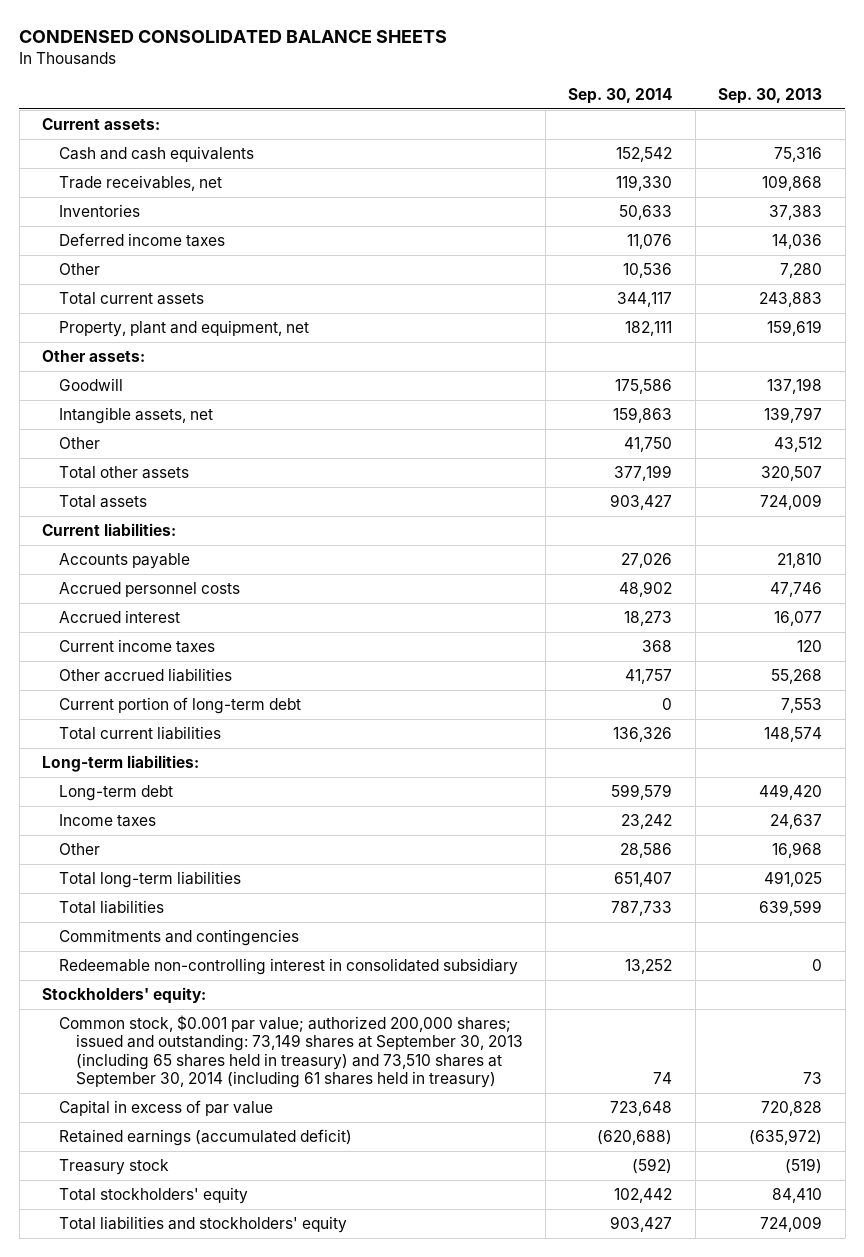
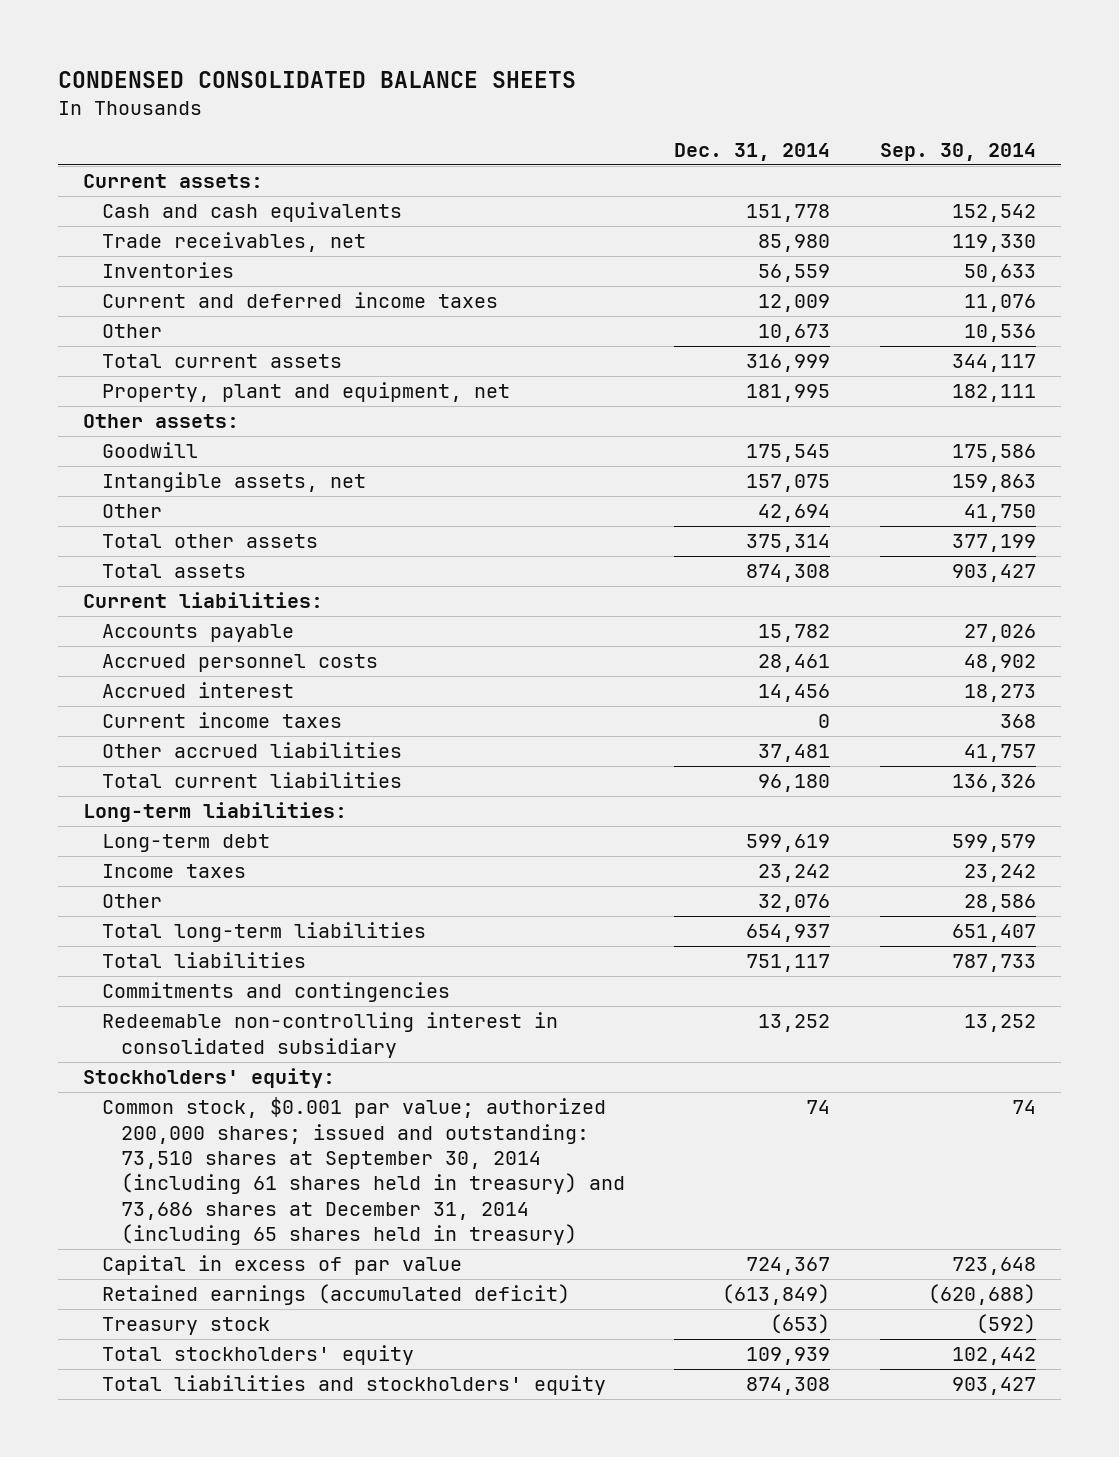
- | Sep. 30, 2014 | Sep. 30, 2013
+ | Dec. 31, 2014 | Sep. 30, 2014
- Deferred income taxes | 11,076 | 14,036
+ Current and deferred income taxes | 12,009 | 11,076
- Current portion of long-term debt | 0 | 7,553
- Common stock, $0.001 par value; authorized 200,000 shares; issued and outstanding: 73,149 shares at September 30, 2013 (including 65 shares held in treasury) and 73,510 shares at September 30, 2014 (including 61 shares held in treasury) | 74 | 73
+ Common stock, $0.001 par value; authorized 200,000 shares; issued and outstanding: 73,510 shares at September 30, 2014 (including 61 shares held in treasury) and 73,686 shares at December 31, 2014 (including 65 shares held in treasury) | 74 | 74

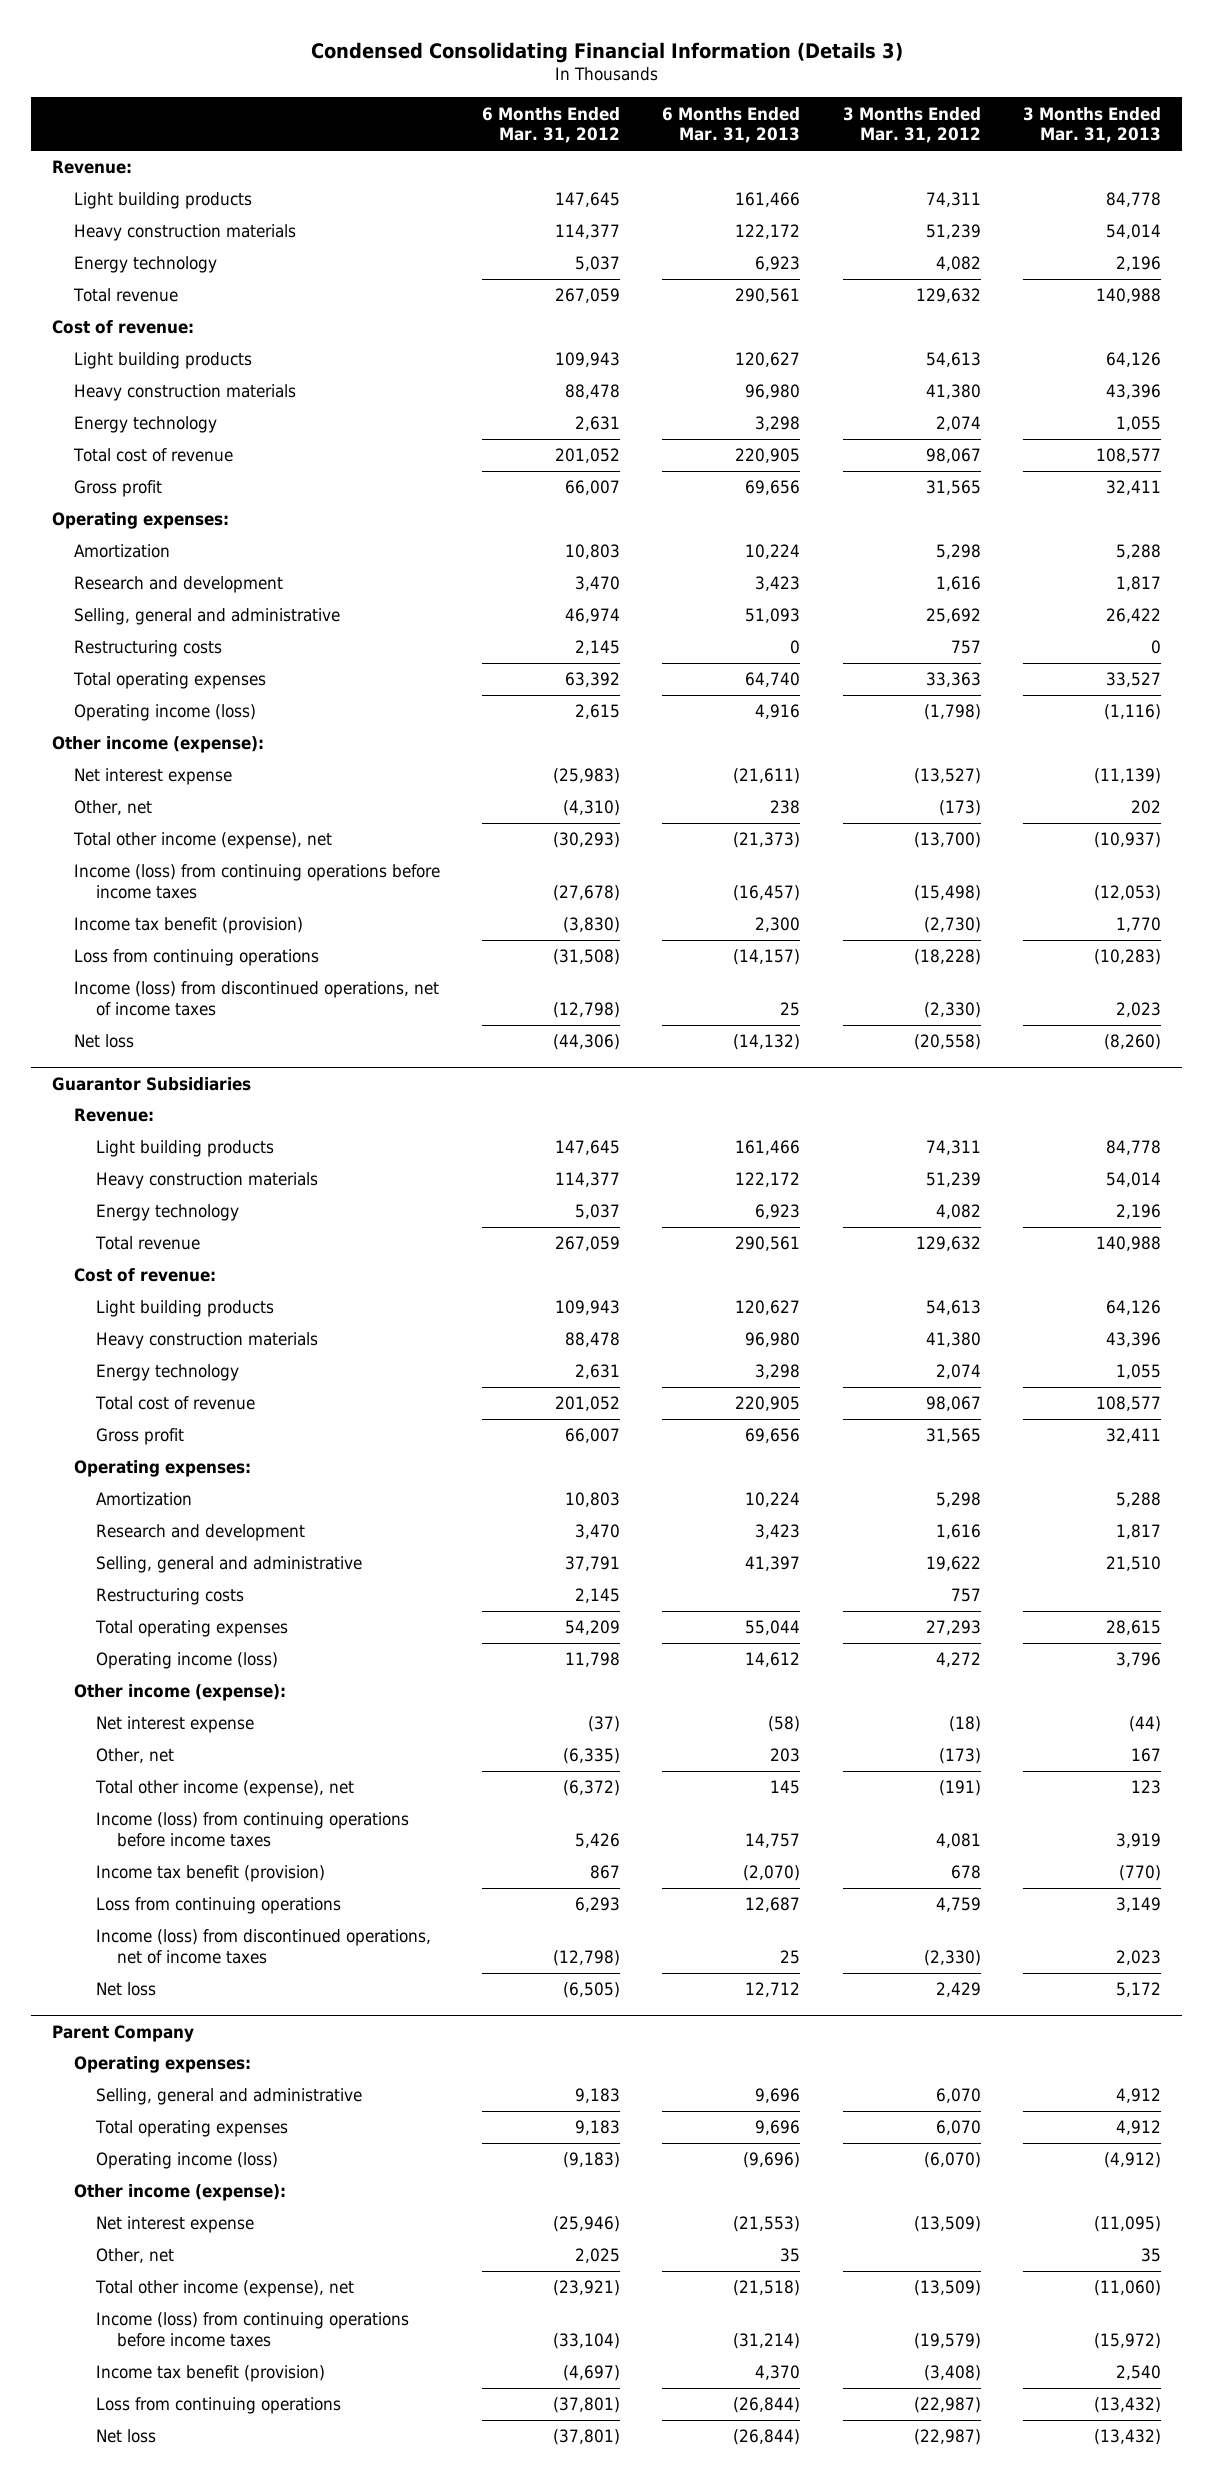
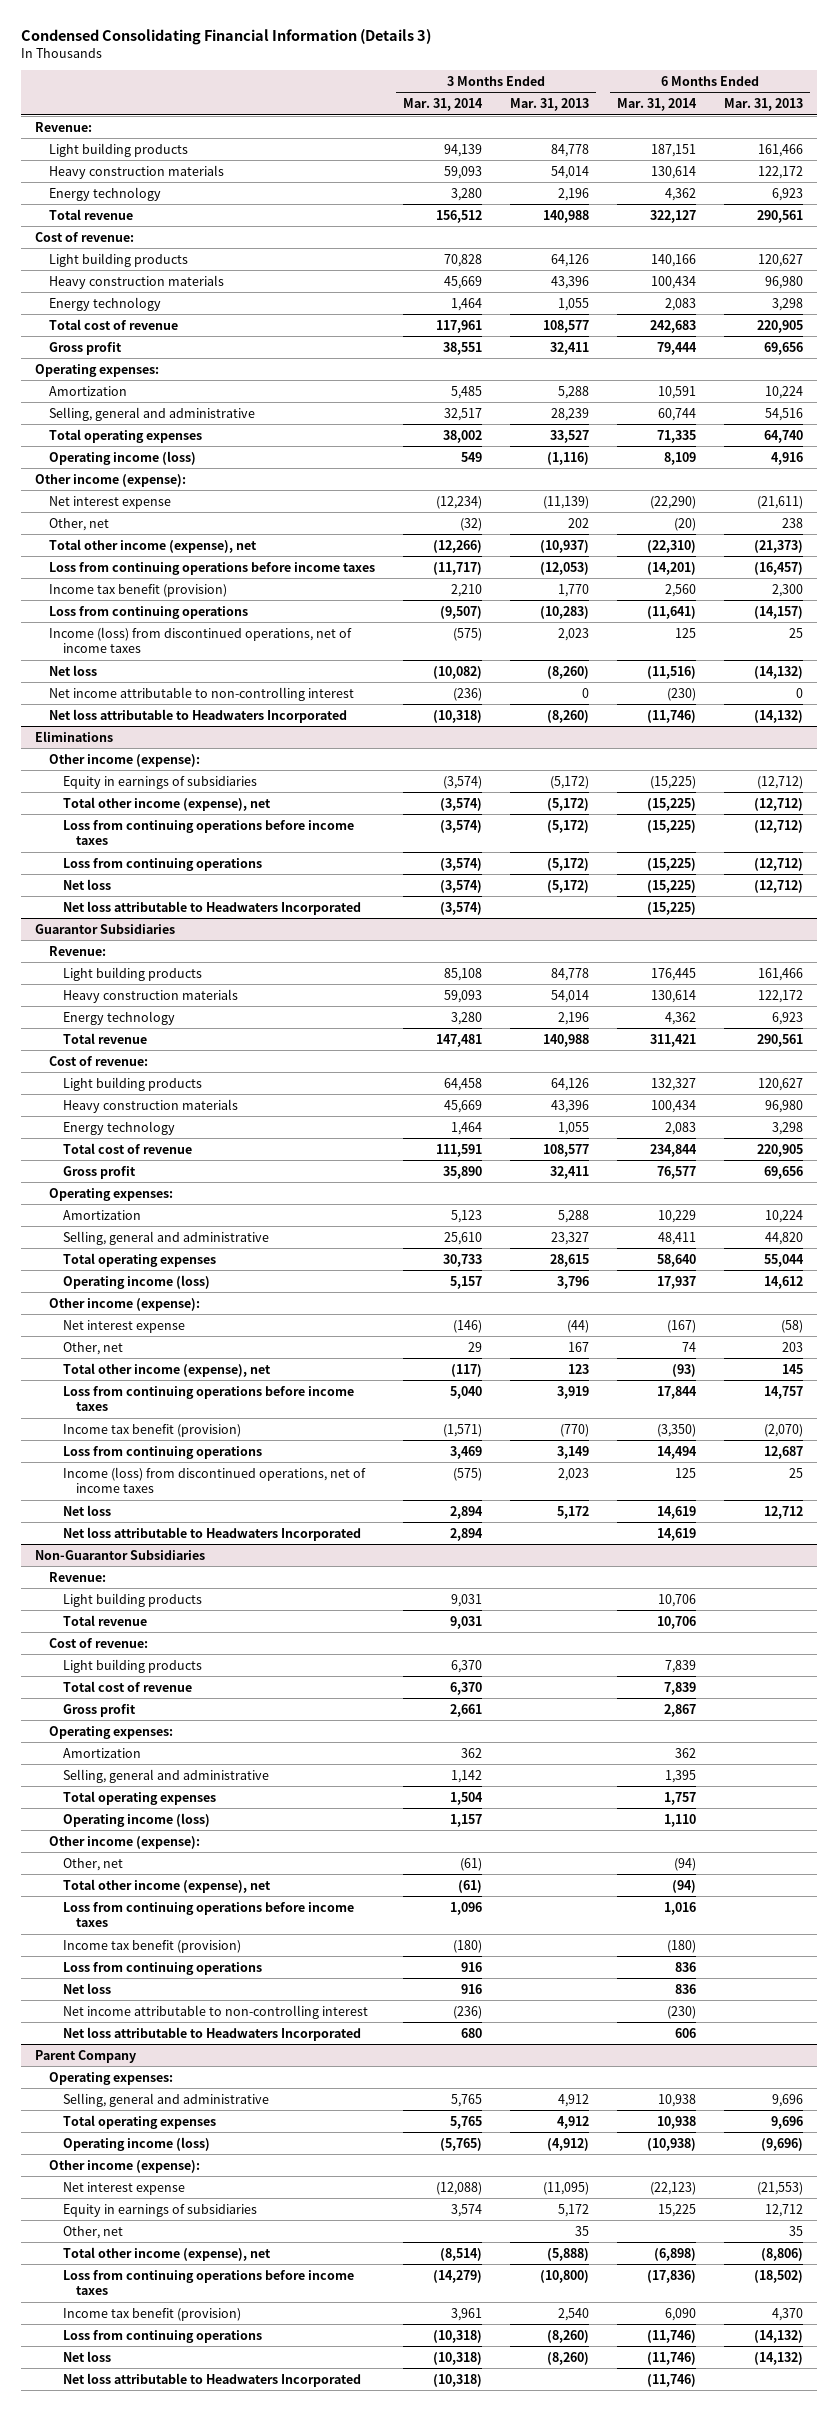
- | 6 Months Ended Mar. 31, 2012 | 6 Months Ended Mar. 31, 2013 | 3 Months Ended Mar. 31, 2012 | 3 Months Ended Mar. 31, 2013
+ | 3 Months Ended Mar. 31, 2014 | 3 Months Ended Mar. 31, 2013 | 6 Months Ended Mar. 31, 2014 | 6 Months Ended Mar. 31, 2013
- Research and development | 3,470 | 3,423 | 1,616 | 1,817
- Selling, general and administrative | 46,974 | 51,093 | 25,692 | 26,422
- Restructuring costs | 2,145 | 0 | 757 | 0
+ Selling, general and administrative | 32,517 | 28,239 | 60,744 | 54,516
- Income (loss) from continuing operations before income taxes | (27,678) | (16,457) | (15,498) | (12,053)
+ Loss from continuing operations before income taxes | (11,717) | (12,053) | (14,201) | (16,457)
+ Net income attributable to non-controlling interest | (236) | 0 | (230) | 0
+ Net loss attributable to Headwaters Incorporated | (10,318) | (8,260) | (11,746) | (14,132)
+ Eliminations
+ Other income (expense):
+ Equity in earnings of subsidiaries | (3,574) | (5,172) | (15,225) | (12,712)
+ Total other income (expense), net | (3,574) | (5,172) | (15,225) | (12,712)
+ Loss from continuing operations before income taxes | (3,574) | (5,172) | (15,225) | (12,712)
+ Loss from continuing operations | (3,574) | (5,172) | (15,225) | (12,712)
+ Net loss | (3,574) | (5,172) | (15,225) | (12,712)
+ Net loss attributable to Headwaters Incorporated | (3,574) | | (15,225) |
@ Guarantor Subsidiaries
- Research and development | 3,470 | 3,423 | 1,616 | 1,817
- Selling, general and administrative | 37,791 | 41,397 | 19,622 | 21,510
- Restructuring costs | 2,145 | | 757 |
+ Selling, general and administrative | 25,610 | 23,327 | 48,411 | 44,820
- Income (loss) from continuing operations before income taxes | 5,426 | 14,757 | 4,081 | 3,919
+ Loss from continuing operations before income taxes | 5,040 | 3,919 | 17,844 | 14,757
+ Net loss attributable to Headwaters Incorporated | 2,894 | | 14,619 |
+ Non-Guarantor Subsidiaries
+ Revenue:
+ Light building products | 9,031 | | 10,706 |
+ Total revenue | 9,031 | | 10,706 |
+ Cost of revenue:
+ Light building products | 6,370 | | 7,839 |
+ Total cost of revenue | 6,370 | | 7,839 |
+ Gross profit | 2,661 | | 2,867 |
+ Operating expenses:
+ Amortization | 362 | | 362 |
+ Selling, general and administrative | 1,142 | | 1,395 |
+ Total operating expenses | 1,504 | | 1,757 |
+ Operating income (loss) | 1,157 | | 1,110 |
+ Other income (expense):
+ Other, net | (61) | | (94) |
+ Total other income (expense), net | (61) | | (94) |
+ Loss from continuing operations before income taxes | 1,096 | | 1,016 |
+ Income tax benefit (provision) | (180) | | (180) |
+ Loss from continuing operations | 916 | | 836 |
+ Net loss | 916 | | 836 |
+ Net income attributable to non-controlling interest | (236) | | (230) |
+ Net loss attributable to Headwaters Incorporated | 680 | | 606 |
@ Parent Company
+ Equity in earnings of subsidiaries | 3,574 | 5,172 | 15,225 | 12,712
- Total other income (expense), net | (23,921) | (21,518) | (13,509) | (11,060)
- Income (loss) from continuing operations before income taxes | (33,104) | (31,214) | (19,579) | (15,972)
+ Total other income (expense), net | (8,514) | (5,888) | (6,898) | (8,806)
+ Loss from continuing operations before income taxes | (14,279) | (10,800) | (17,836) | (18,502)
- Loss from continuing operations | (37,801) | (26,844) | (22,987) | (13,432)
- Net loss | (37,801) | (26,844) | (22,987) | (13,432)
+ Loss from continuing operations | (10,318) | (8,260) | (11,746) | (14,132)
+ Net loss | (10,318) | (8,260) | (11,746) | (14,132)
+ Net loss attributable to Headwaters Incorporated | (10,318) | | (11,746) |

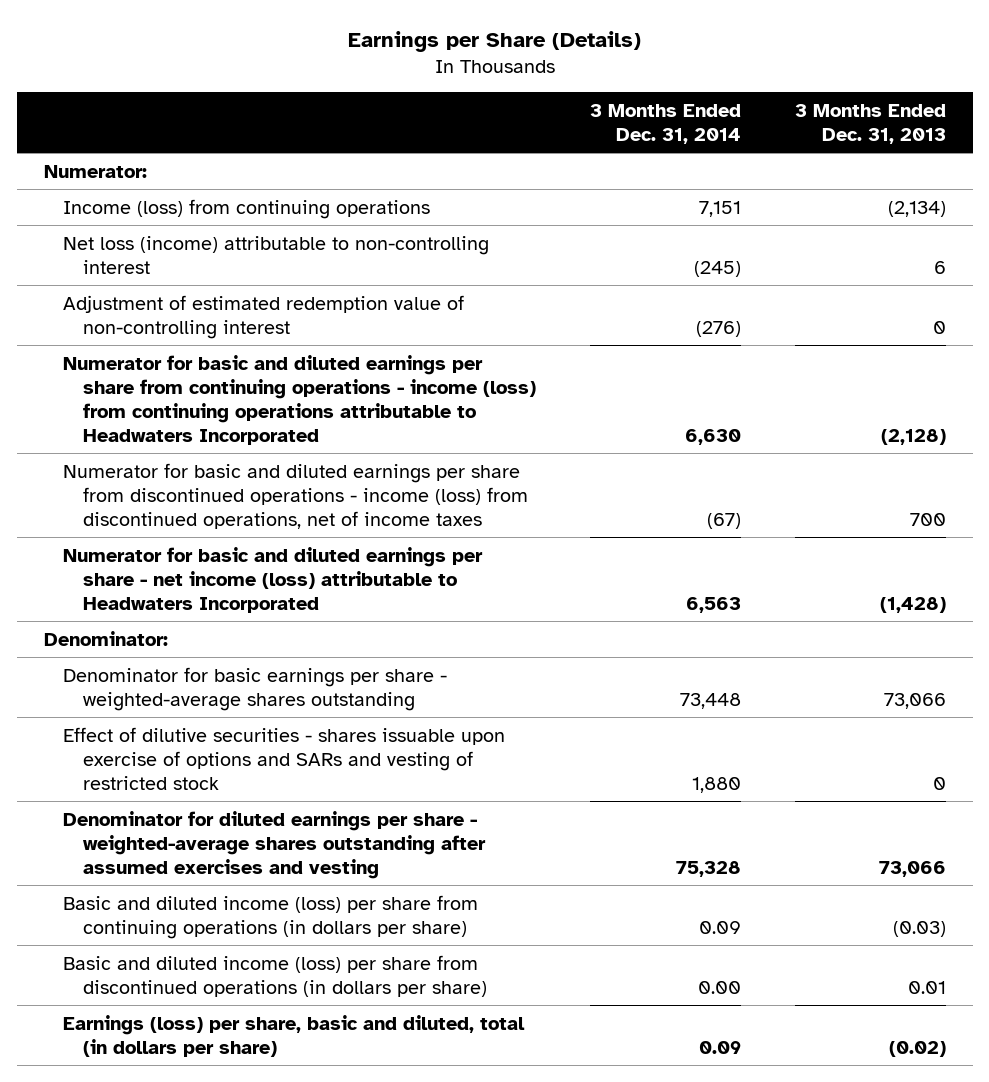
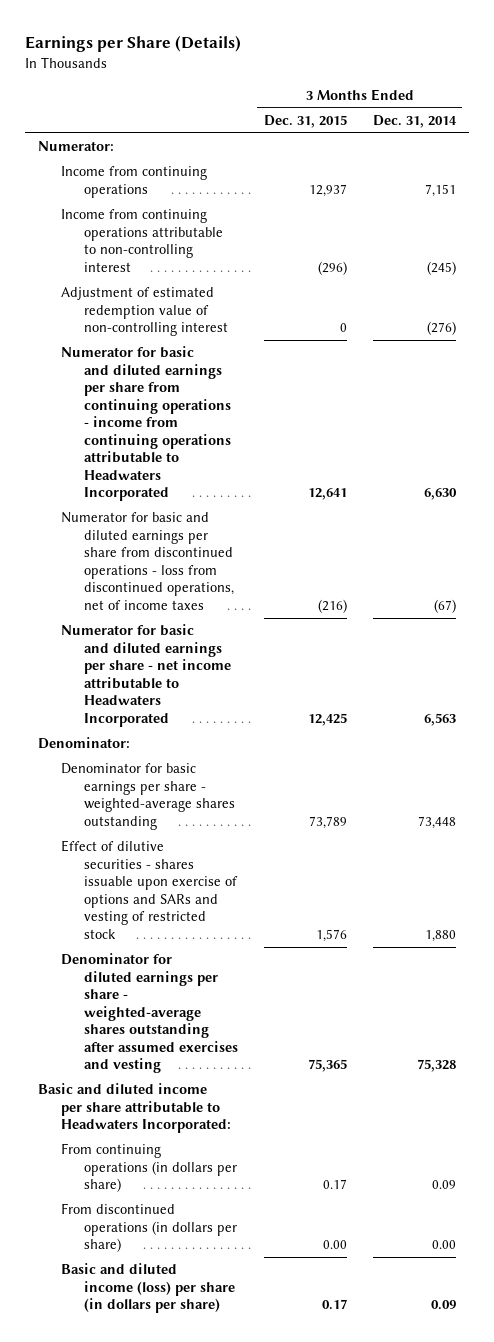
- | 3 Months Ended Dec. 31, 2014 | 3 Months Ended Dec. 31, 2013
+ | 3 Months Ended Dec. 31, 2015 | 3 Months Ended Dec. 31, 2014
- Income (loss) from continuing operations | 7,151 | (2,134)
- Net loss (income) attributable to non-controlling interest | (245) | 6
+ Income from continuing operations | 12,937 | 7,151
+ Income from continuing operations attributable to non-controlling interest | (296) | (245)
- Numerator for basic and diluted earnings per share from continuing operations - income (loss) from continuing operations attributable to Headwaters Incorporated | 6,630 | (2,128)
- Numerator for basic and diluted earnings per share from discontinued operations - income (loss) from discontinued operations, net of income taxes | (67) | 700
- Numerator for basic and diluted earnings per share - net income (loss) attributable to Headwaters Incorporated | 6,563 | (1,428)
+ Numerator for basic and diluted earnings per share from continuing operations - income from continuing operations attributable to Headwaters Incorporated | 12,641 | 6,630
+ Numerator for basic and diluted earnings per share from discontinued operations - loss from discontinued operations, net of income taxes | (216) | (67)
+ Numerator for basic and diluted earnings per share - net income attributable to Headwaters Incorporated | 12,425 | 6,563
- Basic and diluted income (loss) per share from continuing operations (in dollars per share) | 0.09 | (0.03)
- Basic and diluted income (loss) per share from discontinued operations (in dollars per share) | 0.00 | 0.01
- Earnings (loss) per share, basic and diluted, total (in dollars per share) | 0.09 | (0.02)
+ Basic and diluted income per share attributable to Headwaters Incorporated:
+ From continuing operations (in dollars per share) | 0.17 | 0.09
+ From discontinued operations (in dollars per share) | 0.00 | 0.00
+ Basic and diluted income (loss) per share (in dollars per share) | 0.17 | 0.09

